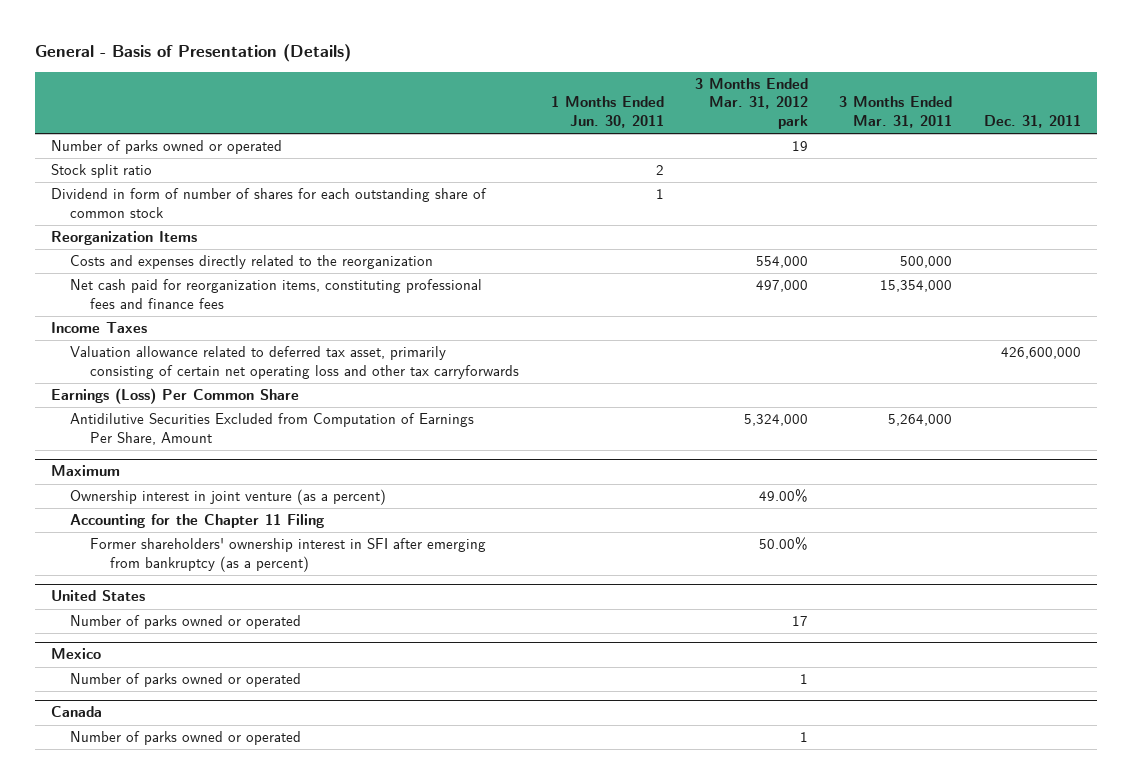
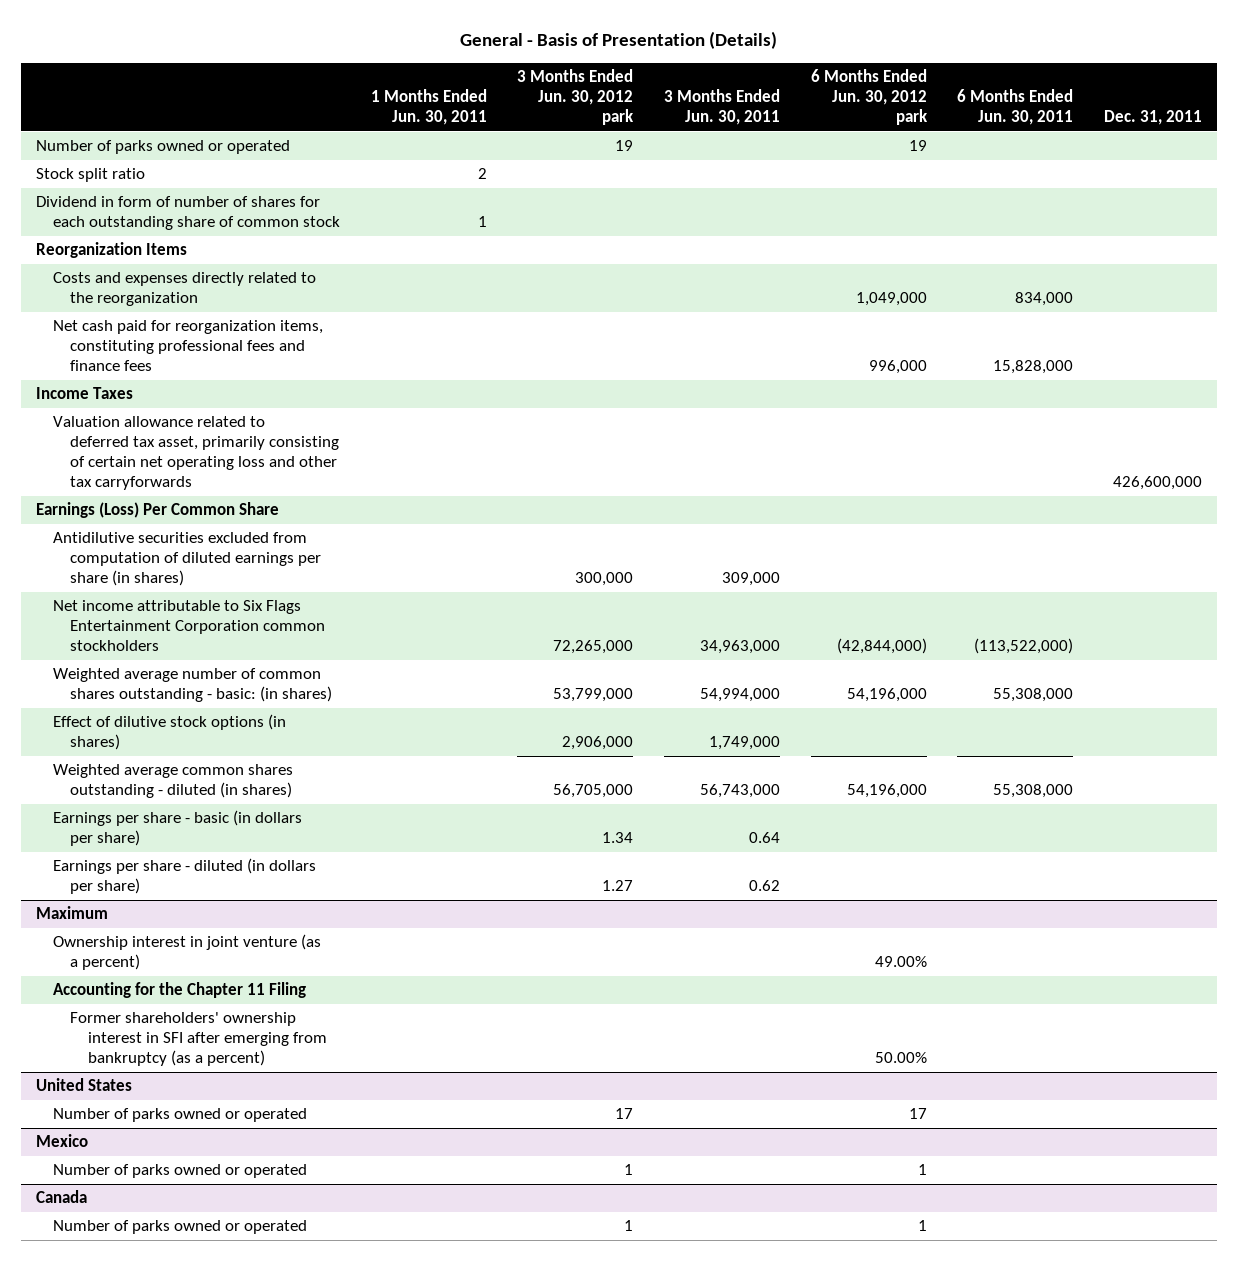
- | 1 Months Ended Jun. 30, 2011 | 3 Months Ended Mar. 31, 2012 park | 3 Months Ended Mar. 31, 2011 | Dec. 31, 2011
+ | 1 Months Ended Jun. 30, 2011 | 3 Months Ended Jun. 30, 2012 park | 3 Months Ended Jun. 30, 2011 | 6 Months Ended Jun. 30, 2012 park | 6 Months Ended Jun. 30, 2011 | Dec. 31, 2011
- Antidilutive Securities Excluded from Computation of Earnings Per Share, Amount | | 5,324,000 | 5,264,000 |
+ Antidilutive securities excluded from computation of diluted earnings per share (in shares) | | 300,000 | 309,000 | | |
+ Net income attributable to Six Flags Entertainment Corporation common stockholders | | 72,265,000 | 34,963,000 | (42,844,000) | (113,522,000) |
+ Weighted average number of common shares outstanding - basic: (in shares) | | 53,799,000 | 54,994,000 | 54,196,000 | 55,308,000 |
+ Effect of dilutive stock options (in shares) | | 2,906,000 | 1,749,000 | | |
+ Weighted average common shares outstanding - diluted (in shares) | | 56,705,000 | 56,743,000 | 54,196,000 | 55,308,000 |
+ Earnings per share - basic (in dollars per share) | | 1.34 | 0.64 | | |
+ Earnings per share - diluted (in dollars per share) | | 1.27 | 0.62 | | |

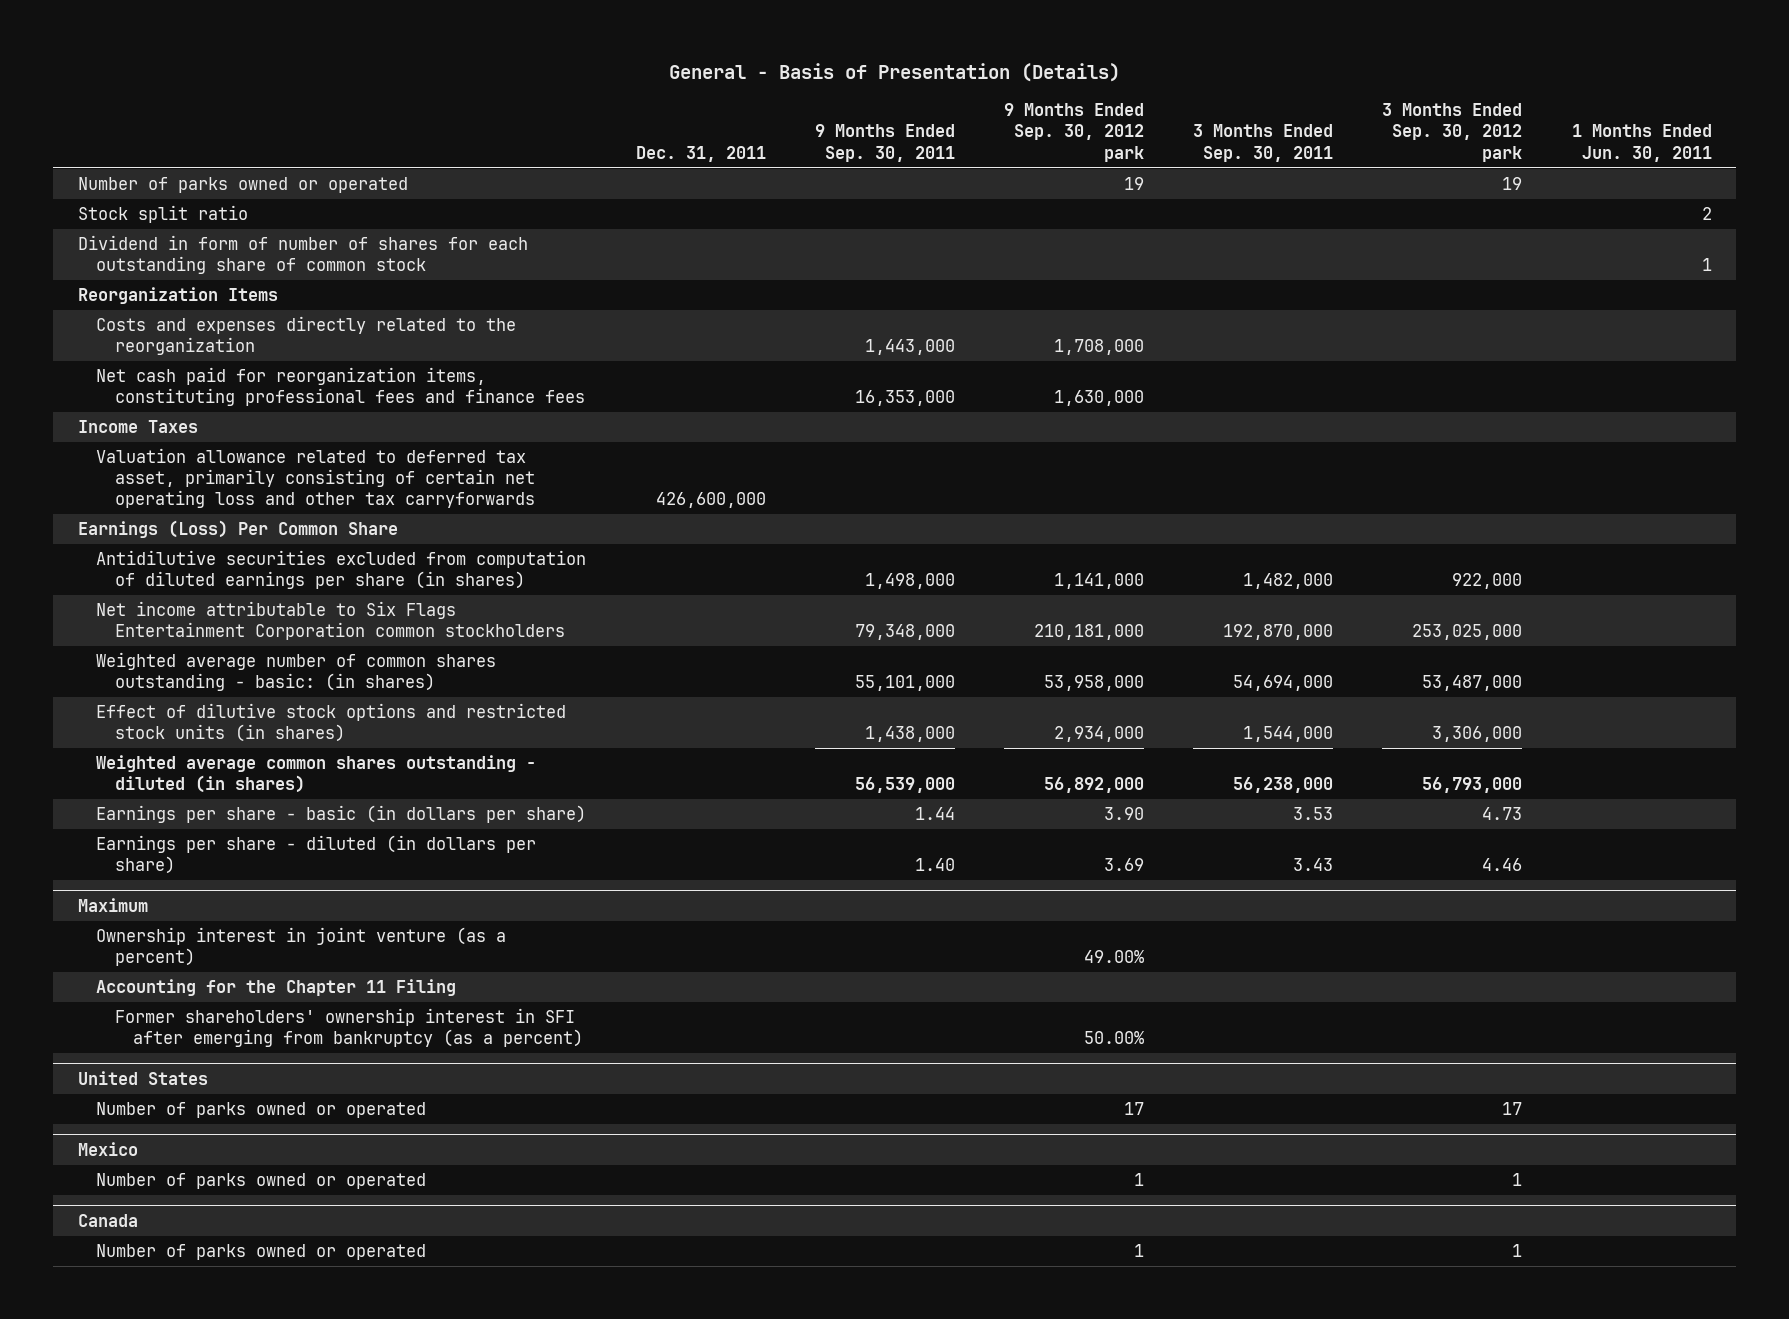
- | 1 Months Ended Jun. 30, 2011 | 3 Months Ended Jun. 30, 2012 park | 3 Months Ended Jun. 30, 2011 | 6 Months Ended Jun. 30, 2012 park | 6 Months Ended Jun. 30, 2011 | Dec. 31, 2011
+ | Dec. 31, 2011 | 9 Months Ended Sep. 30, 2011 | 9 Months Ended Sep. 30, 2012 park | 3 Months Ended Sep. 30, 2011 | 3 Months Ended Sep. 30, 2012 park | 1 Months Ended Jun. 30, 2011
- Effect of dilutive stock options (in shares) | | 2,906,000 | 1,749,000 | | |
+ Effect of dilutive stock options and restricted stock units (in shares) | | 1,438,000 | 2,934,000 | 1,544,000 | 3,306,000 |

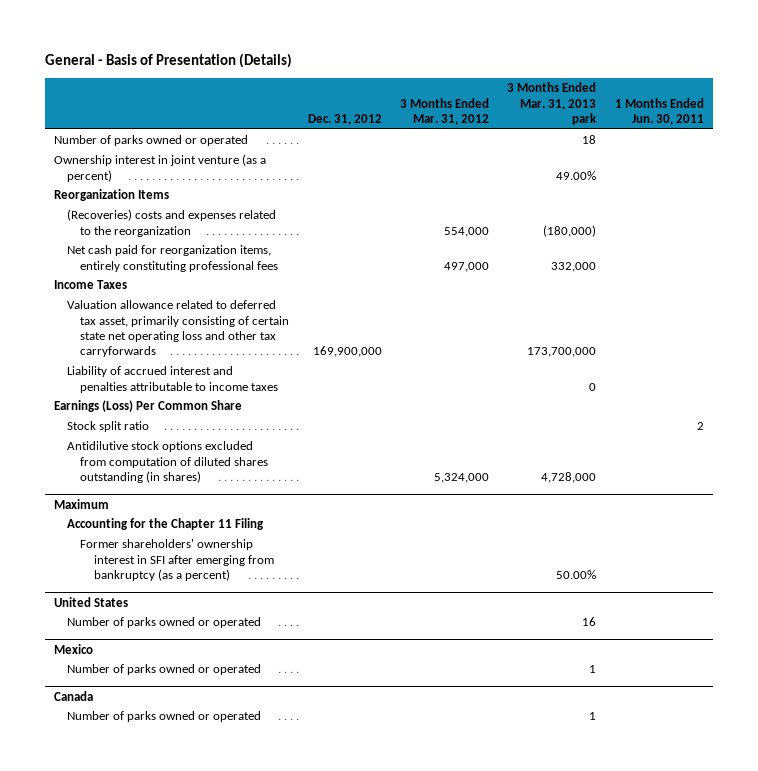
- | Dec. 31, 2011 | 9 Months Ended Sep. 30, 2011 | 9 Months Ended Sep. 30, 2012 park | 3 Months Ended Sep. 30, 2011 | 3 Months Ended Sep. 30, 2012 park | 1 Months Ended Jun. 30, 2011
+ | Dec. 31, 2012 | 3 Months Ended Mar. 31, 2012 | 3 Months Ended Mar. 31, 2013 park | 1 Months Ended Jun. 30, 2011
- Dividend in form of number of shares for each outstanding share of common stock | | | | | | 1
+ Ownership interest in joint venture (as a percent) | | | 49.00% |
- Costs and expenses directly related to the reorganization | | 1,443,000 | 1,708,000 | | |
- Net cash paid for reorganization items, constituting professional fees and finance fees | | 16,353,000 | 1,630,000 | | |
+ (Recoveries) costs and expenses related to the reorganization | | 554,000 | (180,000) |
+ Net cash paid for reorganization items, entirely constituting professional fees | | 497,000 | 332,000 |
- Valuation allowance related to deferred tax asset, primarily consisting of certain net operating loss and other tax carryforwards | 426,600,000 | | | | |
+ Valuation allowance related to deferred tax asset, primarily consisting of certain state net operating loss and other tax carryforwards | 169,900,000 | | 173,700,000 |
+ Liability of accrued interest and penalties attributable to income taxes | | | 0 |
- Antidilutive securities excluded from computation of diluted earnings per share (in shares) | | 1,498,000 | 1,141,000 | 1,482,000 | 922,000 |
- Net income attributable to Six Flags Entertainment Corporation common stockholders | | 79,348,000 | 210,181,000 | 192,870,000 | 253,025,000 |
- Weighted average number of common shares outstanding - basic: (in shares) | | 55,101,000 | 53,958,000 | 54,694,000 | 53,487,000 |
- Effect of dilutive stock options and restricted stock units (in shares) | | 1,438,000 | 2,934,000 | 1,544,000 | 3,306,000 |
- Weighted average common shares outstanding - diluted (in shares) | | 56,539,000 | 56,892,000 | 56,238,000 | 56,793,000 |
- Earnings per share - basic (in dollars per share) | | 1.44 | 3.90 | 3.53 | 4.73 |
- Earnings per share - diluted (in dollars per share) | | 1.40 | 3.69 | 3.43 | 4.46 |
moved down: Stock split ratio | | | | 2
+ Antidilutive stock options excluded from computation of diluted shares outstanding (in shares) | | 5,324,000 | 4,728,000 |
@ Maximum
- Ownership interest in joint venture (as a percent) | | | 49.00% | | |

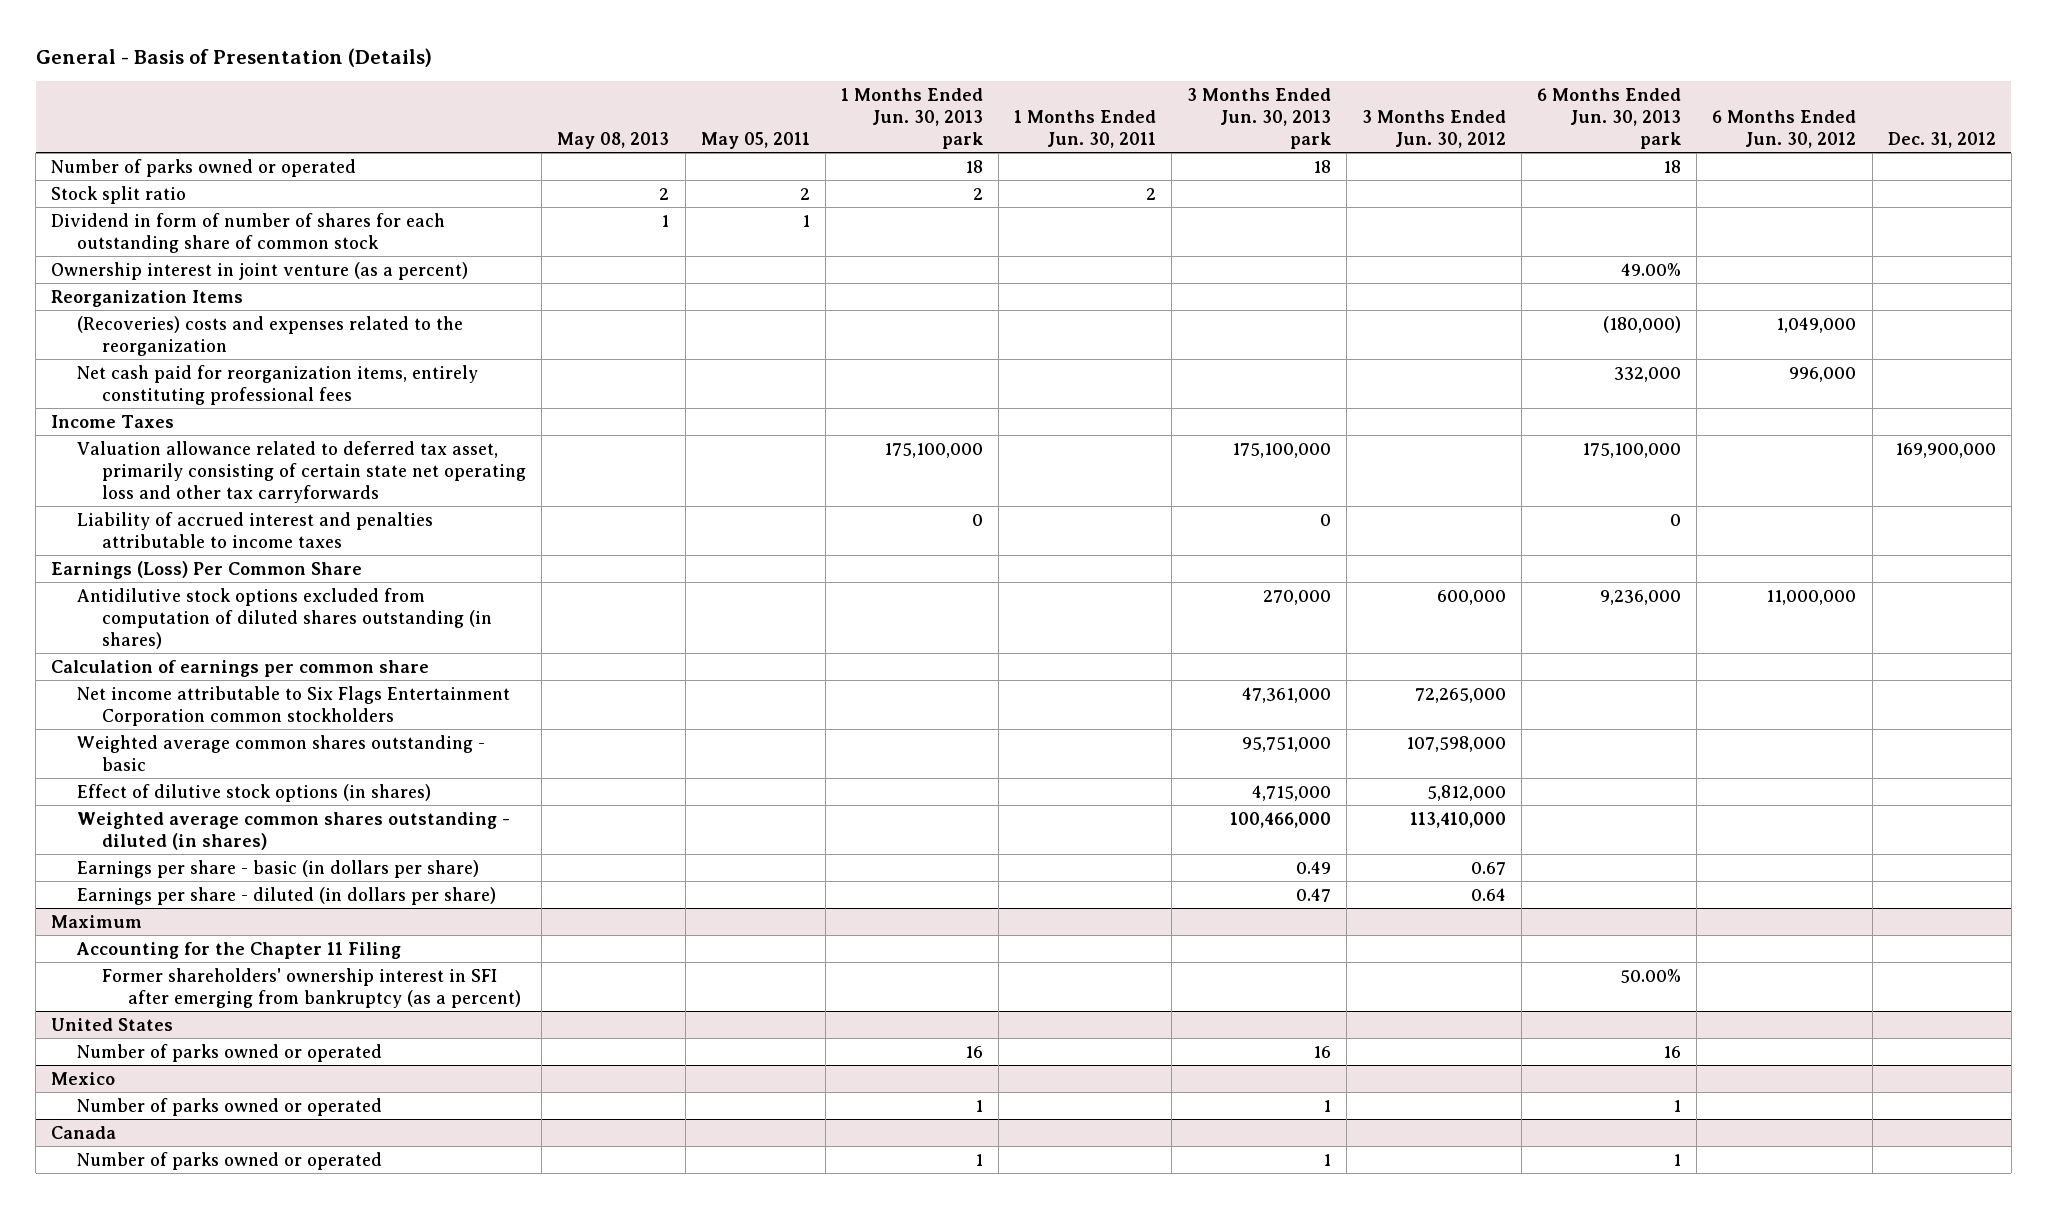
- | Dec. 31, 2012 | 3 Months Ended Mar. 31, 2012 | 3 Months Ended Mar. 31, 2013 park | 1 Months Ended Jun. 30, 2011
+ | May 08, 2013 | May 05, 2011 | 1 Months Ended Jun. 30, 2013 park | 1 Months Ended Jun. 30, 2011 | 3 Months Ended Jun. 30, 2013 park | 3 Months Ended Jun. 30, 2012 | 6 Months Ended Jun. 30, 2013 park | 6 Months Ended Jun. 30, 2012 | Dec. 31, 2012
moved up: Stock split ratio | 2 | 2 | 2 | 2 | | | | |
+ Dividend in form of number of shares for each outstanding share of common stock | 1 | 1 | | | | | | |
+ Calculation of earnings per common share
+ Net income attributable to Six Flags Entertainment Corporation common stockholders | | | | | 47,361,000 | 72,265,000 | | |
+ Weighted average common shares outstanding - basic | | | | | 95,751,000 | 107,598,000 | | |
+ Effect of dilutive stock options (in shares) | | | | | 4,715,000 | 5,812,000 | | |
+ Weighted average common shares outstanding - diluted (in shares) | | | | | 100,466,000 | 113,410,000 | | |
+ Earnings per share - basic (in dollars per share) | | | | | 0.49 | 0.67 | | |
+ Earnings per share - diluted (in dollars per share) | | | | | 0.47 | 0.64 | | |

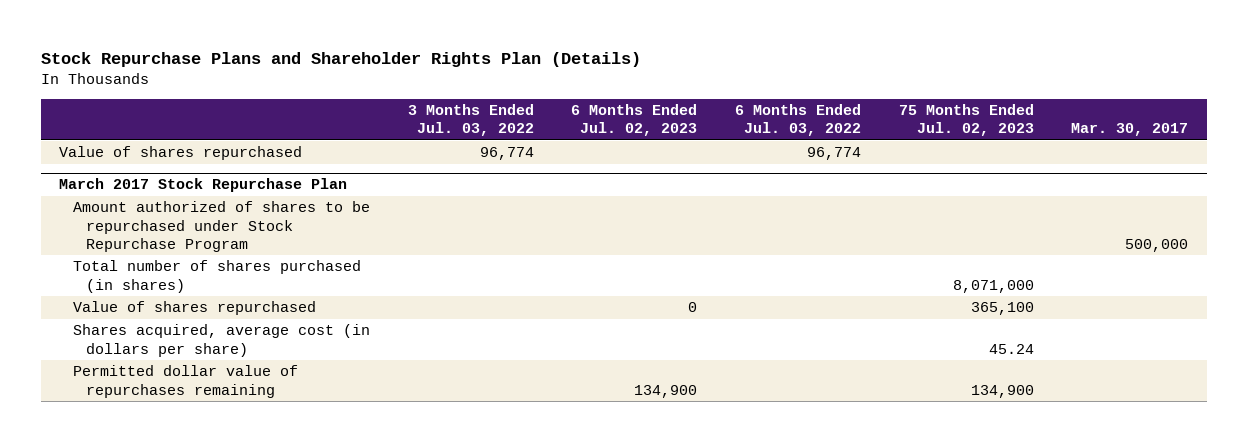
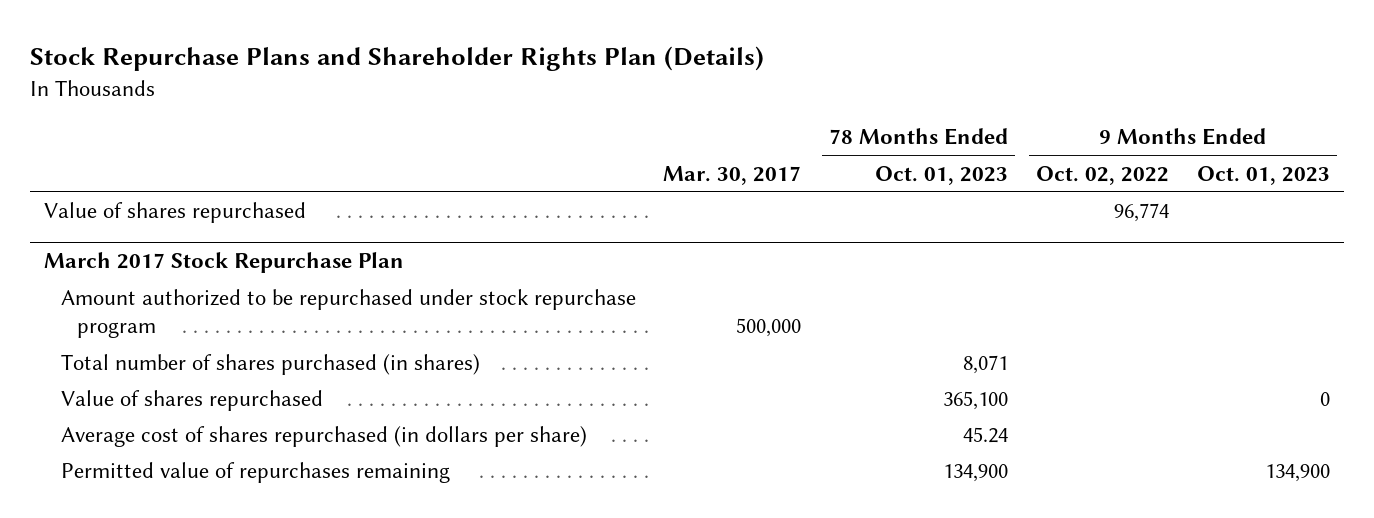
- | 3 Months Ended Jul. 03, 2022 | 6 Months Ended Jul. 02, 2023 | 6 Months Ended Jul. 03, 2022 | 75 Months Ended Jul. 02, 2023 | Mar. 30, 2017
+ | Mar. 30, 2017 | 78 Months Ended Oct. 01, 2023 | 9 Months Ended Oct. 02, 2022 | 9 Months Ended Oct. 01, 2023
@ March 2017 Stock Repurchase Plan
- Amount authorized of shares to be repurchased under Stock Repurchase Program | | | | | 500,000
+ Amount authorized to be repurchased under stock repurchase program | 500,000 | | |
- Shares acquired, average cost (in dollars per share) | | | | 45.24 |
- Permitted dollar value of repurchases remaining | | 134,900 | | 134,900 |
+ Average cost of shares repurchased (in dollars per share) | | 45.24 | |
+ Permitted value of repurchases remaining | | 134,900 | | 134,900

